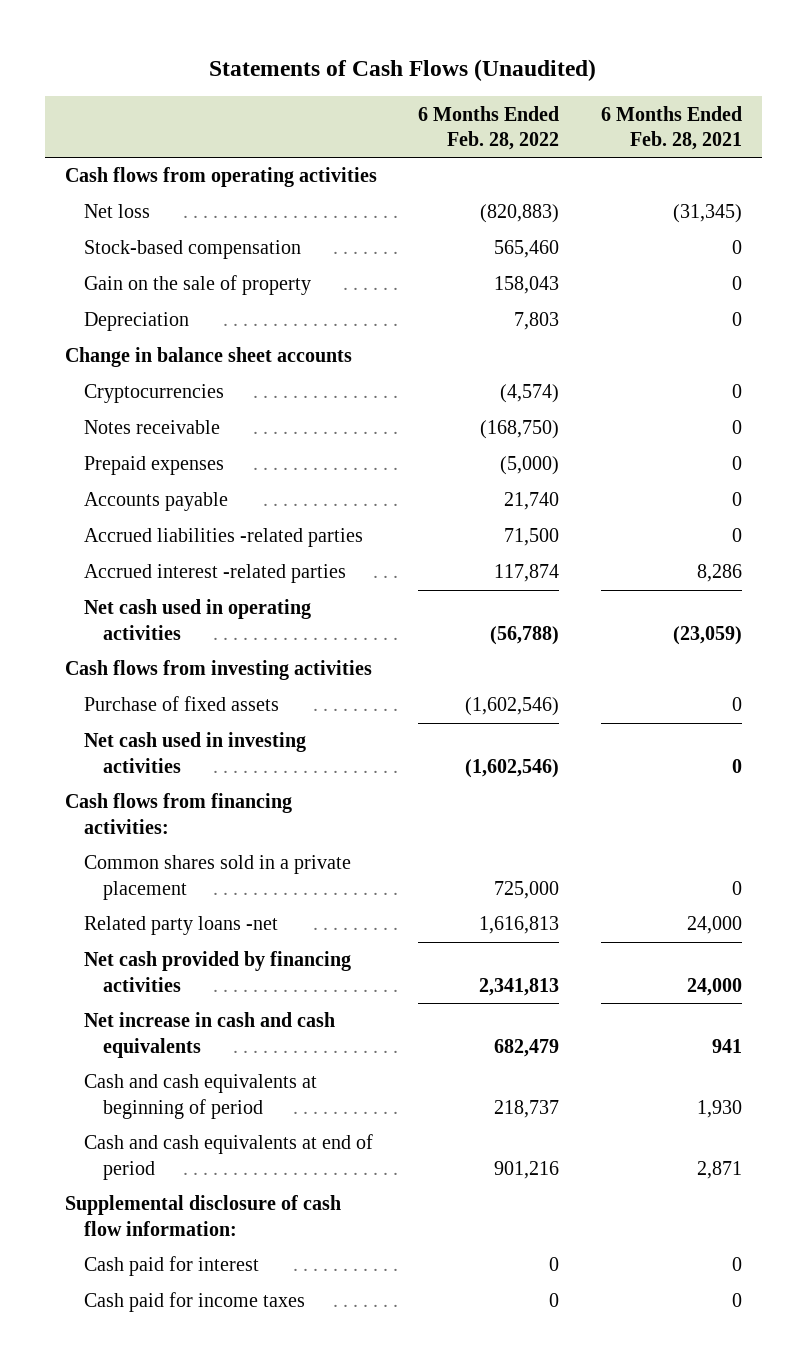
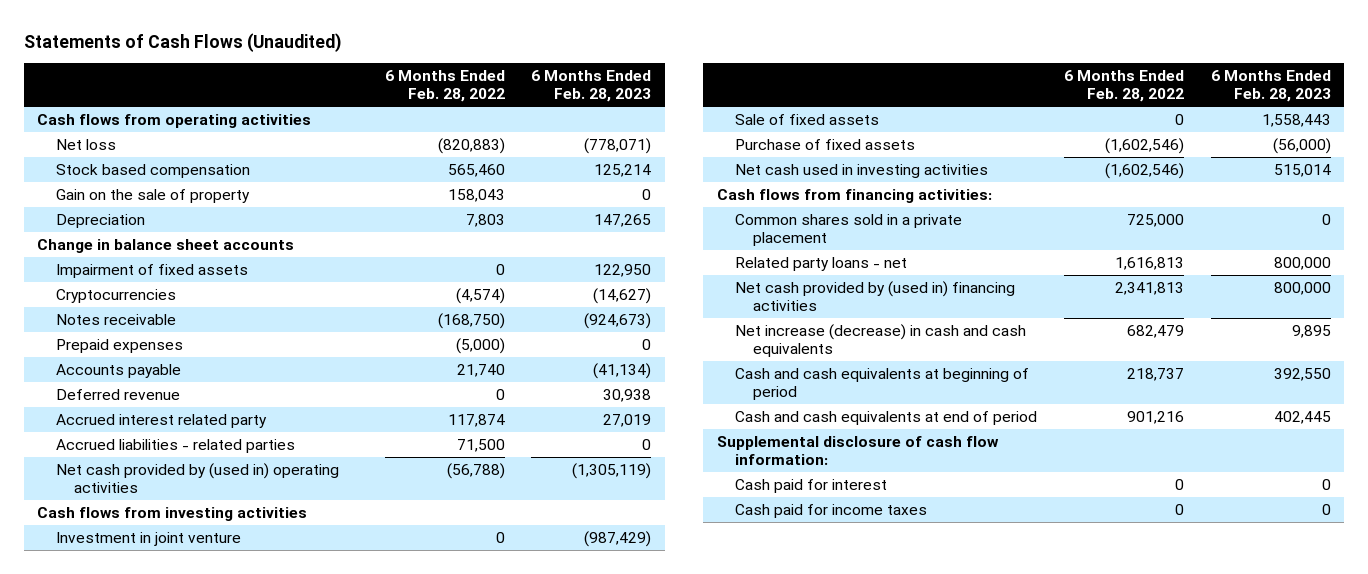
- | 6 Months Ended Feb. 28, 2022 | 6 Months Ended Feb. 28, 2021
+ | 6 Months Ended Feb. 28, 2022 | 6 Months Ended Feb. 28, 2023
- Stock-based compensation | 565,460 | 0
+ Stock based compensation | 565,460 | 125,214
+ Impairment of fixed assets | 0 | 122,950
- Accrued liabilities -related parties | 71,500 | 0
- Accrued interest -related parties | 117,874 | 8,286
- Net cash used in operating activities | (56,788) | (23,059)
+ Deferred revenue | 0 | 30,938
+ Accrued interest related party | 117,874 | 27,019
+ Accrued liabilities - related parties | 71,500 | 0
+ Net cash provided by (used in) operating activities | (56,788) | (1,305,119)
+ Investment in joint venture | 0 | (987,429)
+ Sale of fixed assets | 0 | 1,558,443
- Related party loans -net | 1,616,813 | 24,000
- Net cash provided by financing activities | 2,341,813 | 24,000
- Net increase in cash and cash equivalents | 682,479 | 941
+ Related party loans - net | 1,616,813 | 800,000
+ Net cash provided by (used in) financing activities | 2,341,813 | 800,000
+ Net increase (decrease) in cash and cash equivalents | 682,479 | 9,895

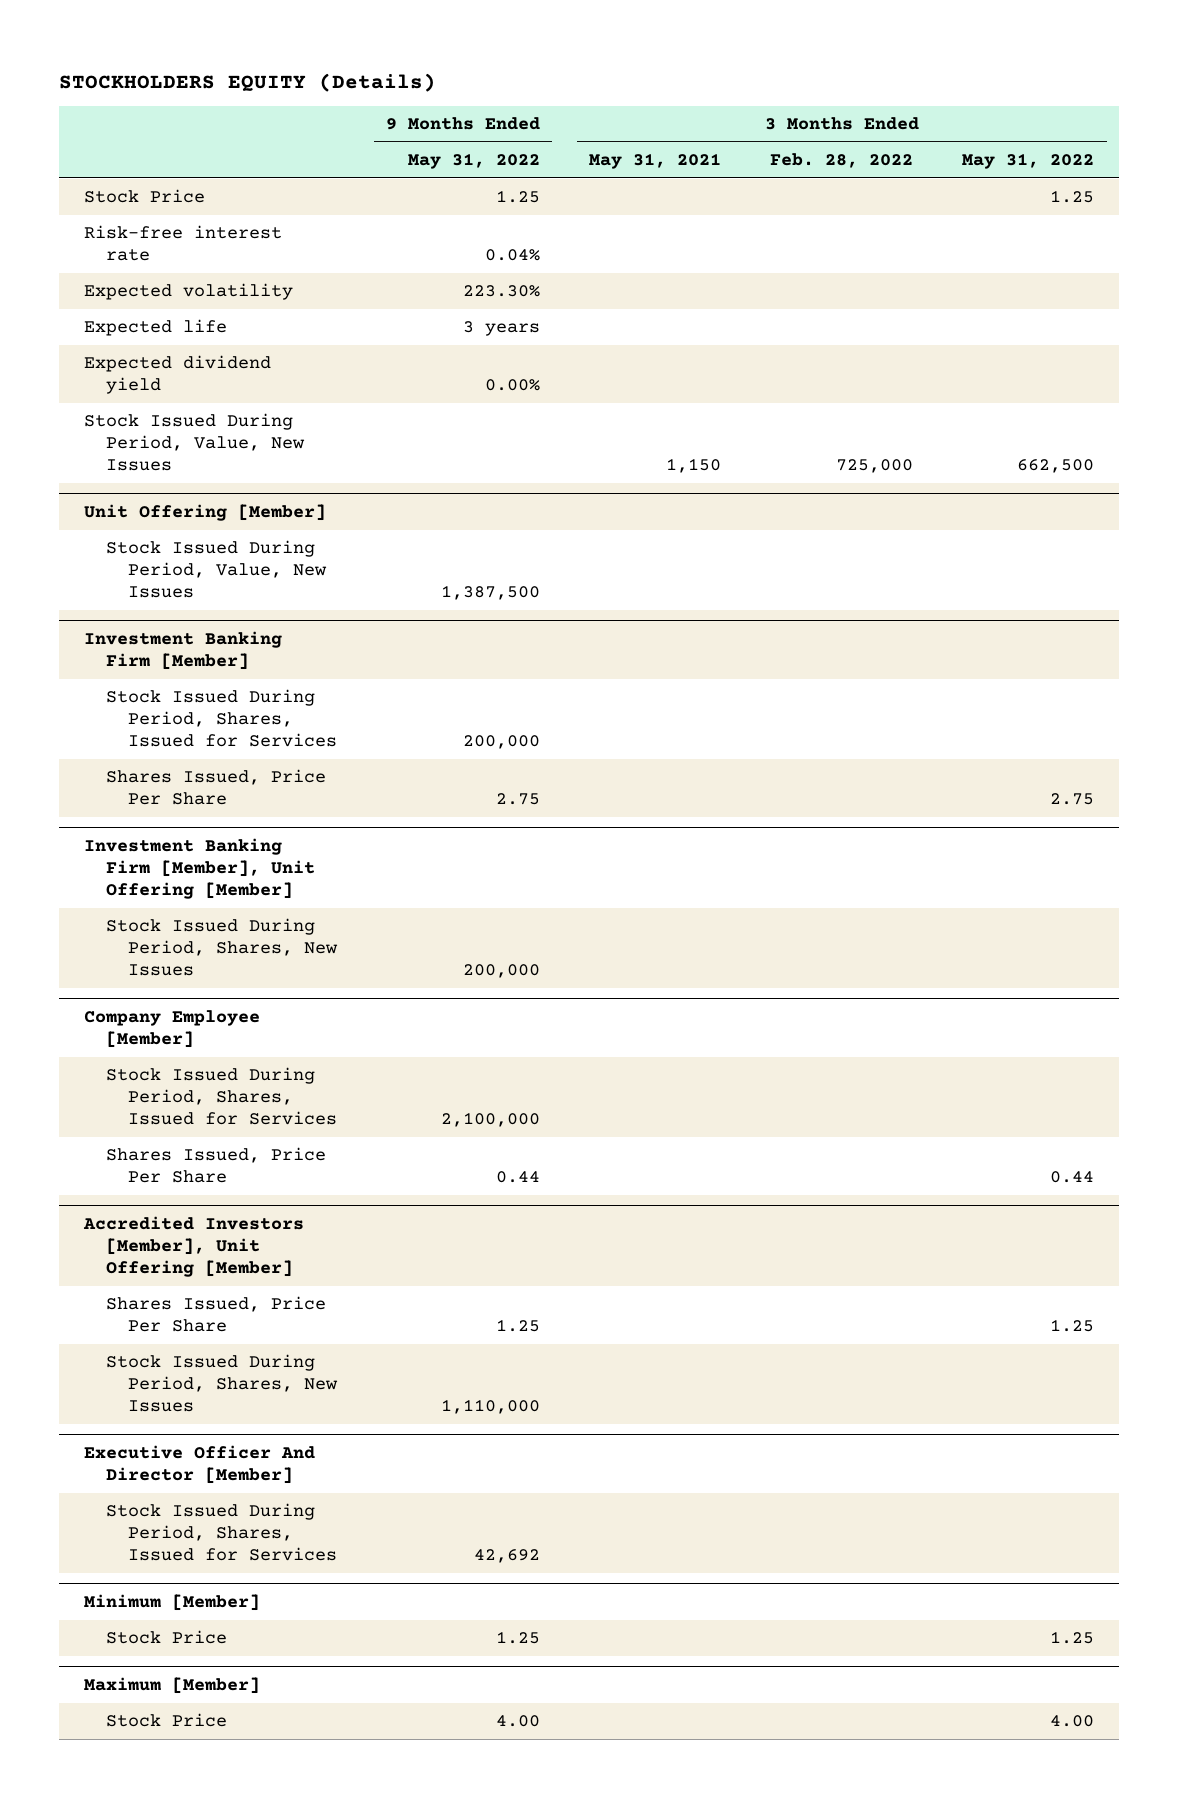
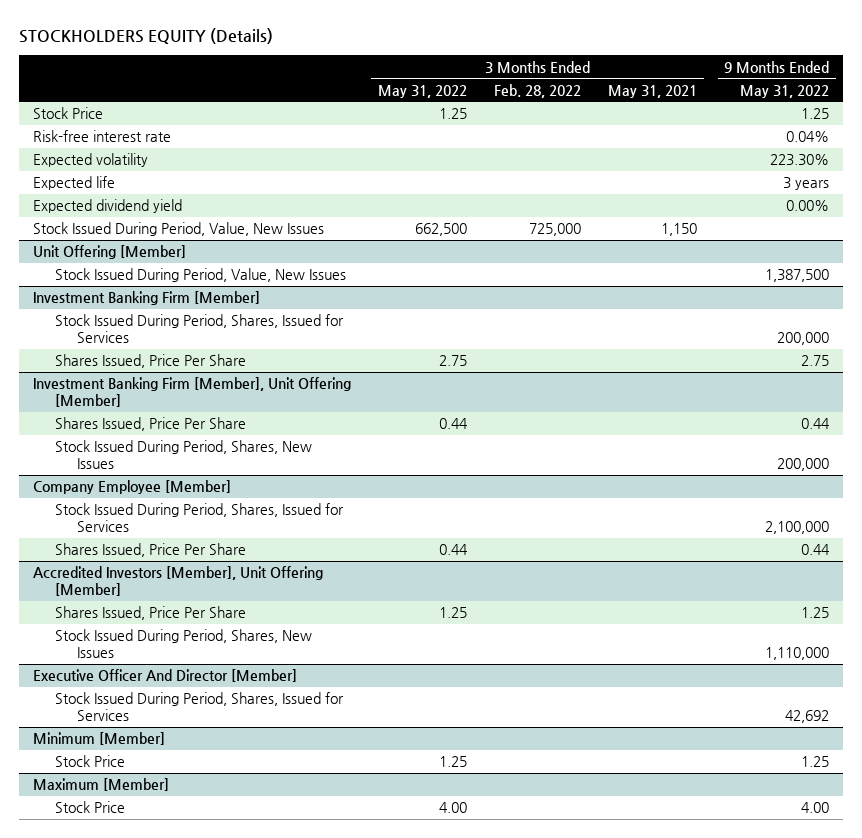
- | 9 Months Ended May 31, 2022 | 3 Months Ended May 31, 2021 | 3 Months Ended Feb. 28, 2022 | 3 Months Ended May 31, 2022
+ | 3 Months Ended May 31, 2022 | 3 Months Ended Feb. 28, 2022 | 3 Months Ended May 31, 2021 | 9 Months Ended May 31, 2022
@ Investment Banking Firm [Member], Unit Offering [Member]
+ Shares Issued, Price Per Share | 0.44 | | | 0.44

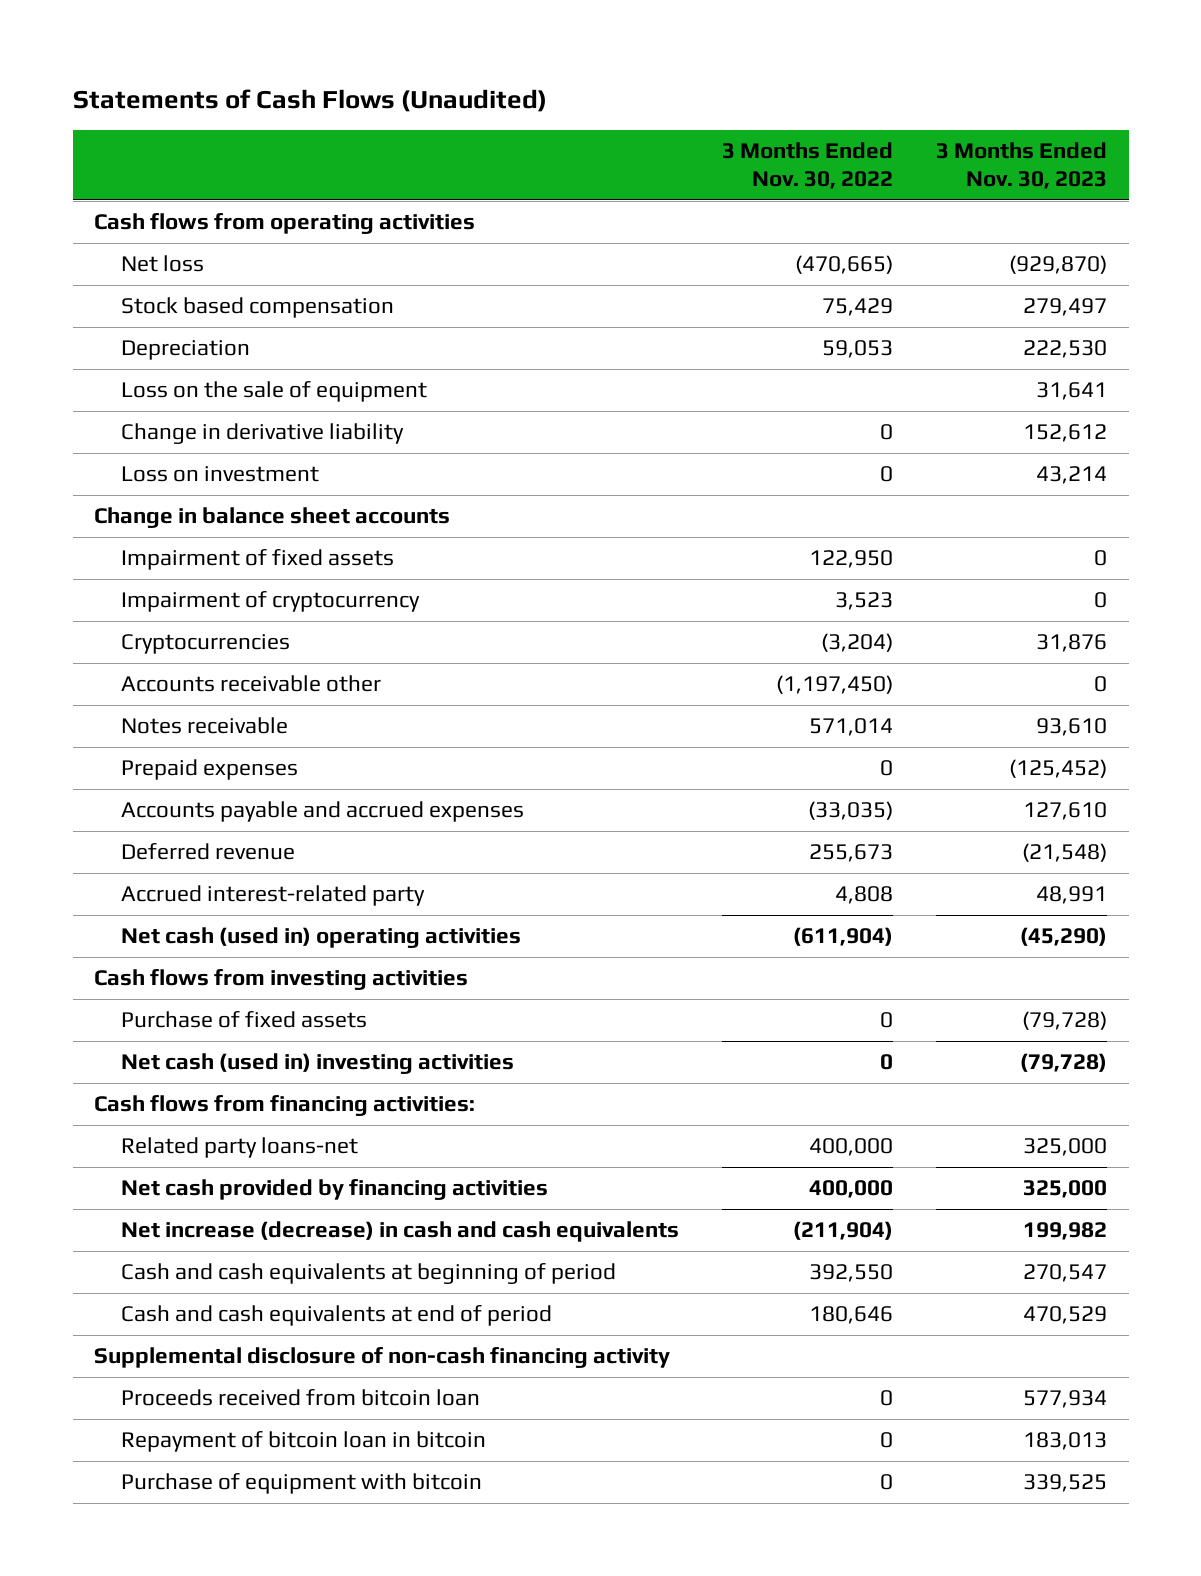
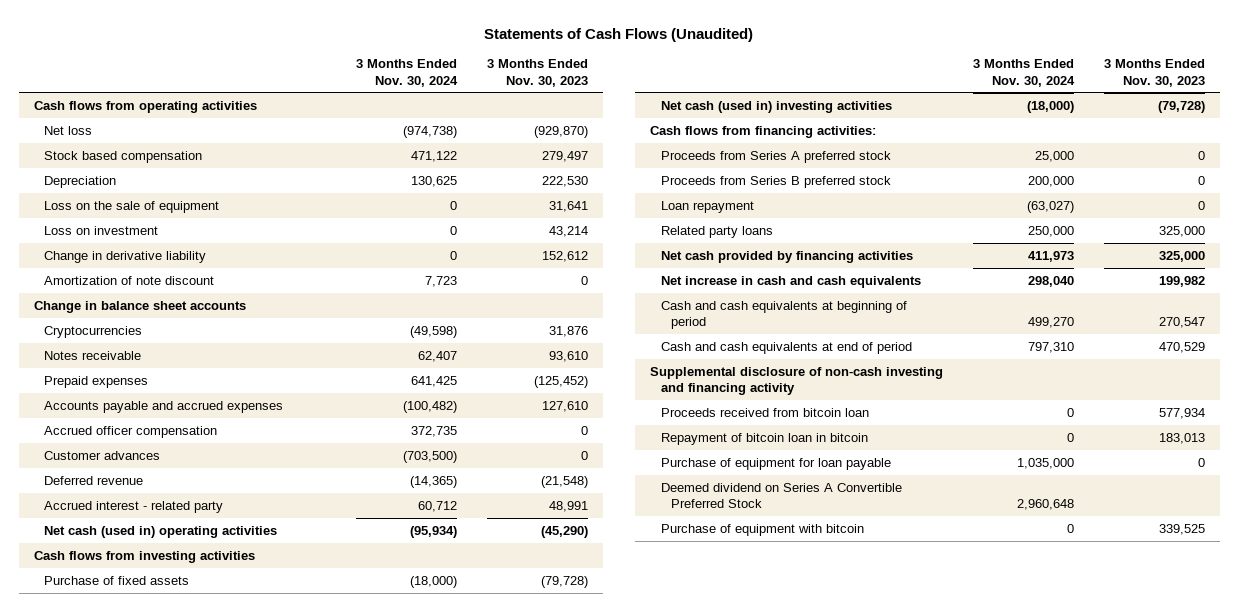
- | 3 Months Ended Nov. 30, 2022 | 3 Months Ended Nov. 30, 2023
+ | 3 Months Ended Nov. 30, 2024 | 3 Months Ended Nov. 30, 2023
moved down: Change in derivative liability | 0 | 152,612
+ Amortization of note discount | 7,723 | 0
- Impairment of fixed assets | 122,950 | 0
- Impairment of cryptocurrency | 3,523 | 0
- Accounts receivable other | (1,197,450) | 0
+ Accrued officer compensation | 372,735 | 0
+ Customer advances | (703,500) | 0
- Accrued interest-related party | 4,808 | 48,991
+ Accrued interest - related party | 60,712 | 48,991
- Related party loans-net | 400,000 | 325,000
+ Proceeds from Series A preferred stock | 25,000 | 0
+ Proceeds from Series B preferred stock | 200,000 | 0
+ Loan repayment | (63,027) | 0
+ Related party loans | 250,000 | 325,000
- Net increase (decrease) in cash and cash equivalents | (211,904) | 199,982
+ Net increase in cash and cash equivalents | 298,040 | 199,982
- Supplemental disclosure of non-cash financing activity
+ Supplemental disclosure of non-cash investing and financing activity
+ Purchase of equipment for loan payable | 1,035,000 | 0
+ Deemed dividend on Series A Convertible Preferred Stock | 2,960,648 |

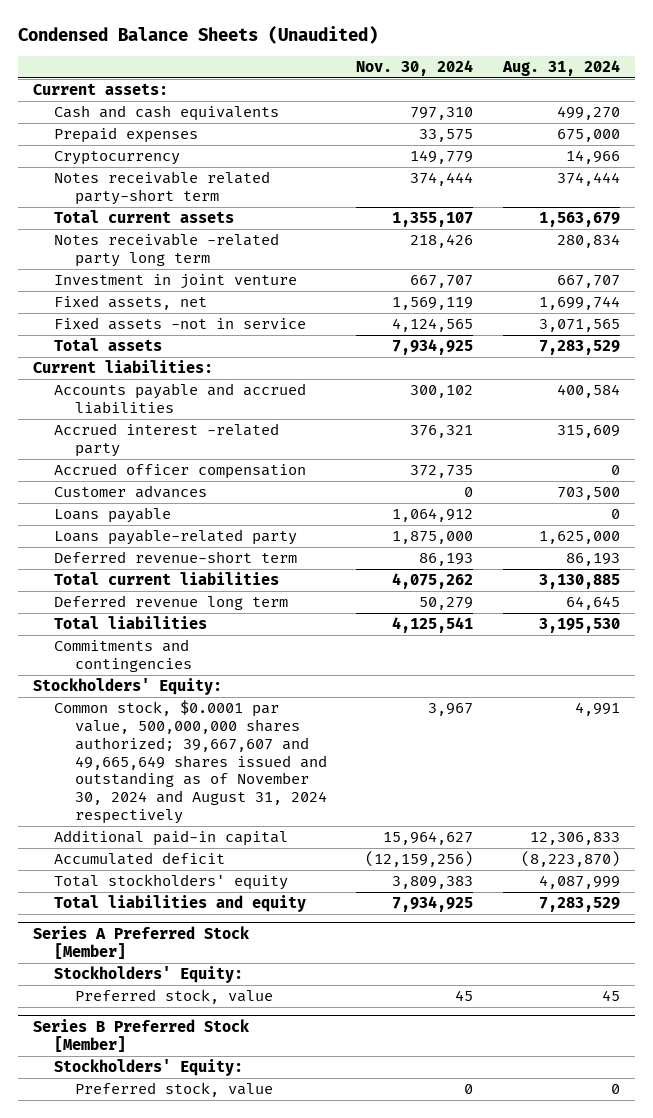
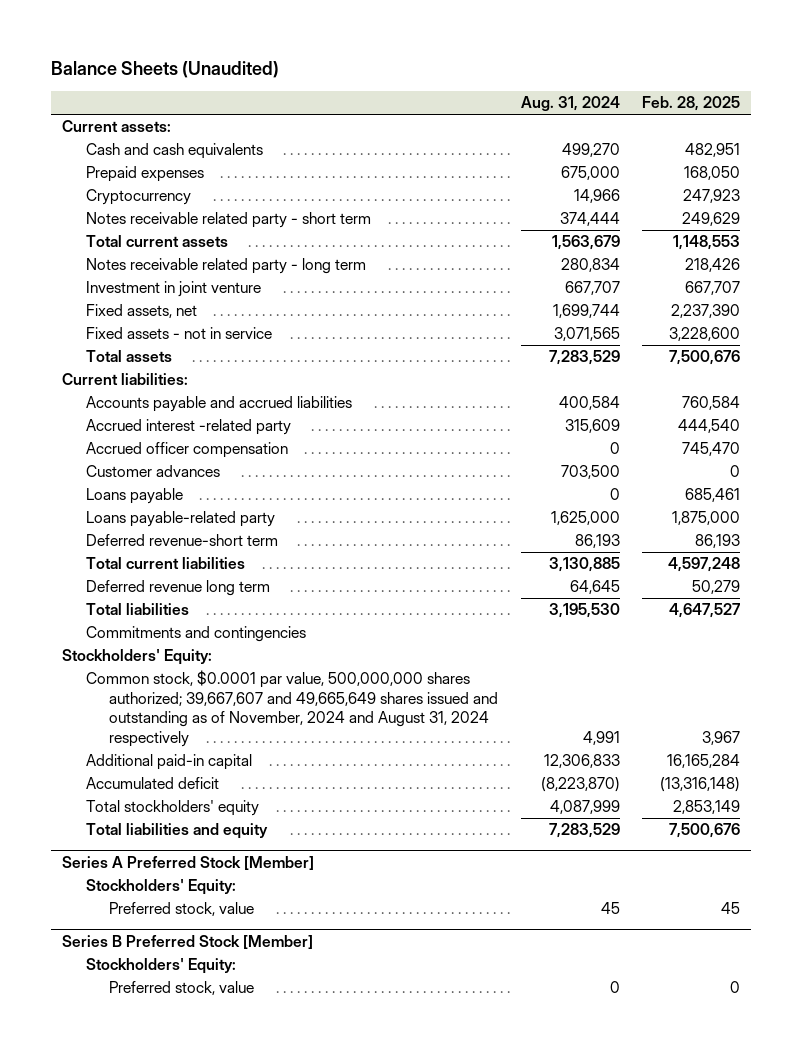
- Condensed Balance Sheets (Unaudited)
+ Balance Sheets (Unaudited)
- | Nov. 30, 2024 | Aug. 31, 2024
+ | Aug. 31, 2024 | Feb. 28, 2025
- Notes receivable related party-short term | 374,444 | 374,444
+ Notes receivable related party - short term | 374,444 | 249,629
- Notes receivable -related party long term | 218,426 | 280,834
+ Notes receivable related party - long term | 280,834 | 218,426
- Fixed assets -not in service | 4,124,565 | 3,071,565
+ Fixed assets - not in service | 3,071,565 | 3,228,600
- Common stock, $0.0001 par value, 500,000,000 shares authorized; 39,667,607 and 49,665,649 shares issued and outstanding as of November 30, 2024 and August 31, 2024 respectively | 3,967 | 4,991
+ Common stock, $0.0001 par value, 500,000,000 shares authorized; 39,667,607 and 49,665,649 shares issued and outstanding as of November, 2024 and August 31, 2024 respectively | 4,991 | 3,967

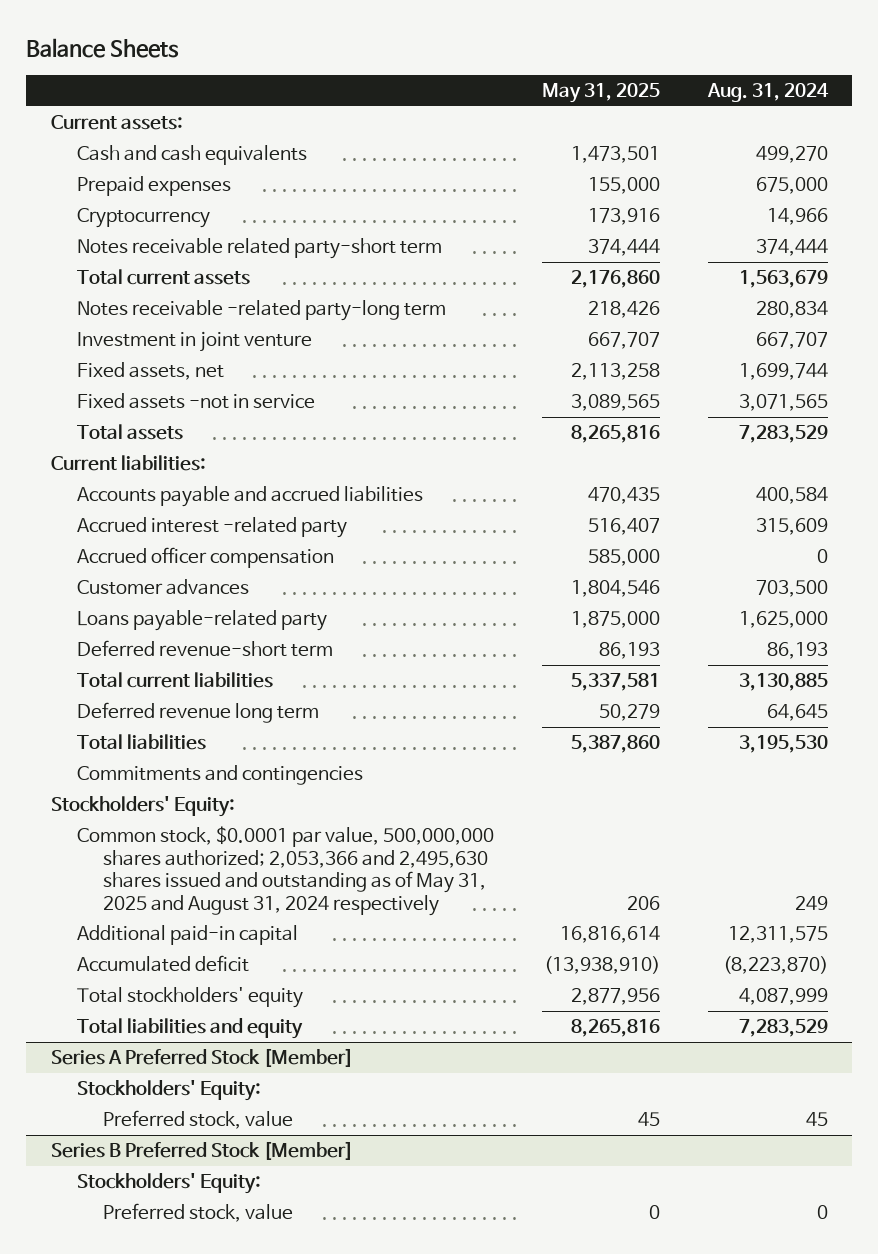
- Balance Sheets (Unaudited)
+ Balance Sheets
- | Aug. 31, 2024 | Feb. 28, 2025
+ | May 31, 2025 | Aug. 31, 2024
- Notes receivable related party - short term | 374,444 | 249,629
+ Notes receivable related party-short term | 374,444 | 374,444
- Notes receivable related party - long term | 280,834 | 218,426
+ Notes receivable -related party-long term | 218,426 | 280,834
- Fixed assets - not in service | 3,071,565 | 3,228,600
+ Fixed assets -not in service | 3,089,565 | 3,071,565
- Loans payable | 0 | 685,461
- Common stock, $0.0001 par value, 500,000,000 shares authorized; 39,667,607 and 49,665,649 shares issued and outstanding as of November, 2024 and August 31, 2024 respectively | 4,991 | 3,967
- Additional paid-in capital | 12,306,833 | 16,165,284
+ Common stock, $0.0001 par value, 500,000,000 shares authorized; 2,053,366 and 2,495,630 shares issued and outstanding as of May 31, 2025 and August 31, 2024 respectively | 206 | 249
+ Additional paid-in capital | 16,816,614 | 12,311,575

